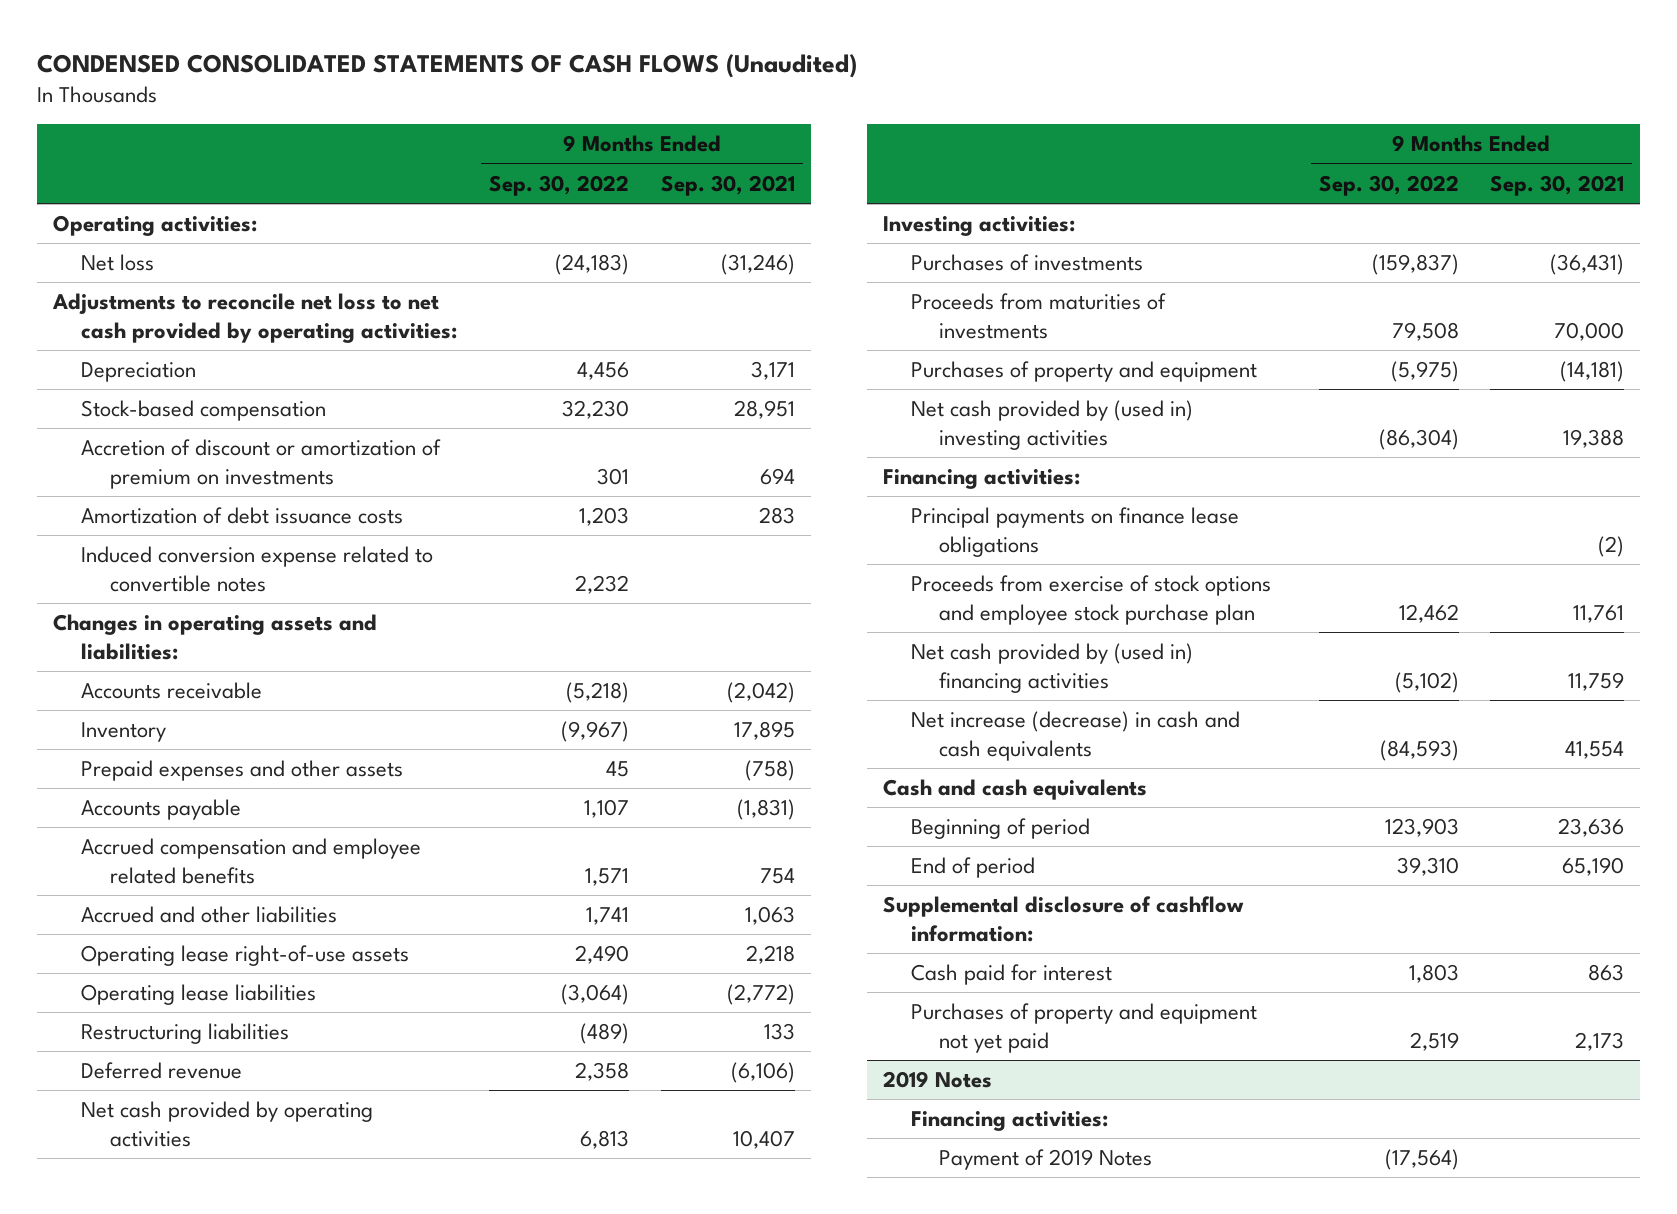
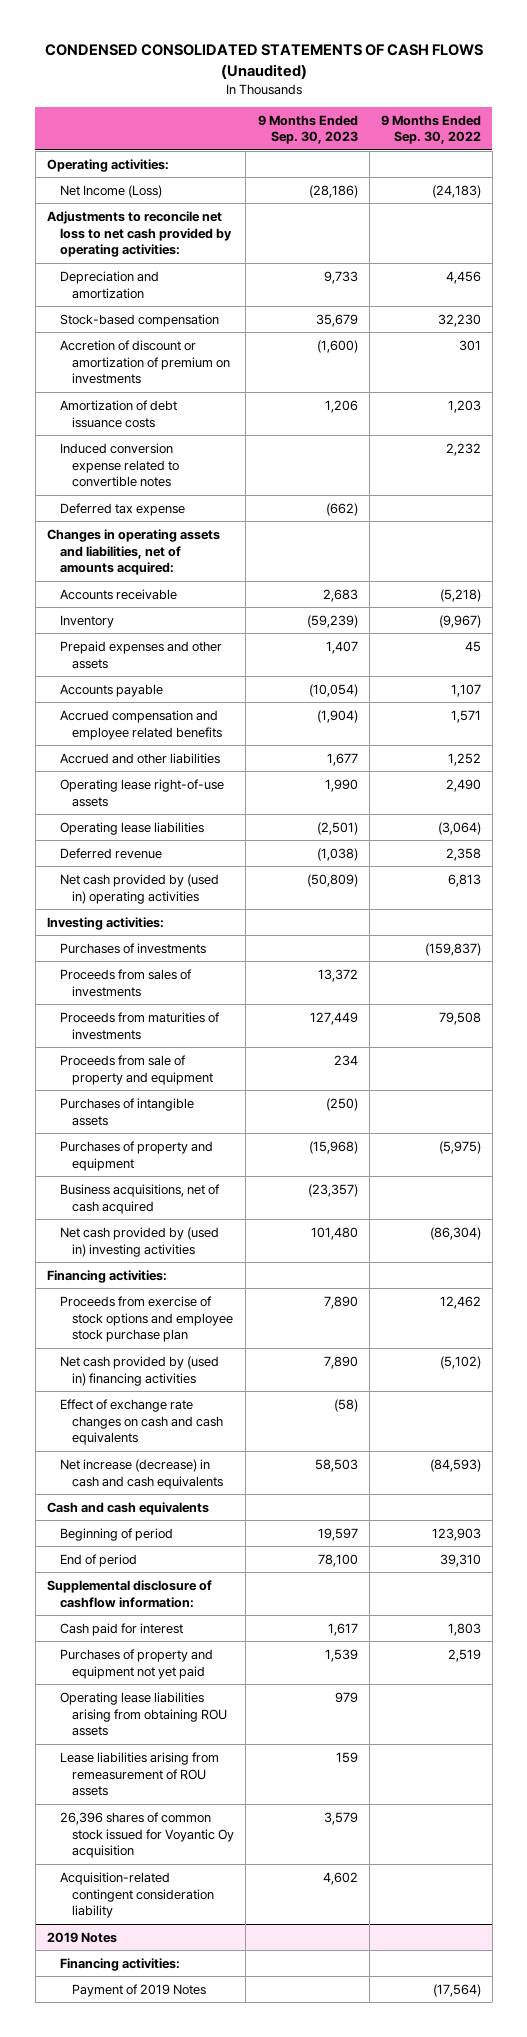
- | 9 Months Ended Sep. 30, 2022 | 9 Months Ended Sep. 30, 2021
+ | 9 Months Ended Sep. 30, 2023 | 9 Months Ended Sep. 30, 2022
- Net loss | (24,183) | (31,246)
+ Net Income (Loss) | (28,186) | (24,183)
- Depreciation | 4,456 | 3,171
+ Depreciation and amortization | 9,733 | 4,456
- Changes in operating assets and liabilities:
+ Deferred tax expense | (662) |
+ Changes in operating assets and liabilities, net of amounts acquired:
- Accrued and other liabilities | 1,741 | 1,063
+ Accrued and other liabilities | 1,677 | 1,252
- Restructuring liabilities | (489) | 133
- Net cash provided by operating activities | 6,813 | 10,407
+ Net cash provided by (used in) operating activities | (50,809) | 6,813
+ Proceeds from sales of investments | 13,372 |
+ Proceeds from sale of property and equipment | 234 |
+ Purchases of intangible assets | (250) |
+ Business acquisitions, net of cash acquired | (23,357) |
- Principal payments on finance lease obligations | | (2)
+ Effect of exchange rate changes on cash and cash equivalents | (58) |
+ Operating lease liabilities arising from obtaining ROU assets | 979 |
+ Lease liabilities arising from remeasurement of ROU assets | 159 |
+ 26,396 shares of common stock issued for Voyantic Oy acquisition | 3,579 |
+ Acquisition-related contingent consideration liability | 4,602 |

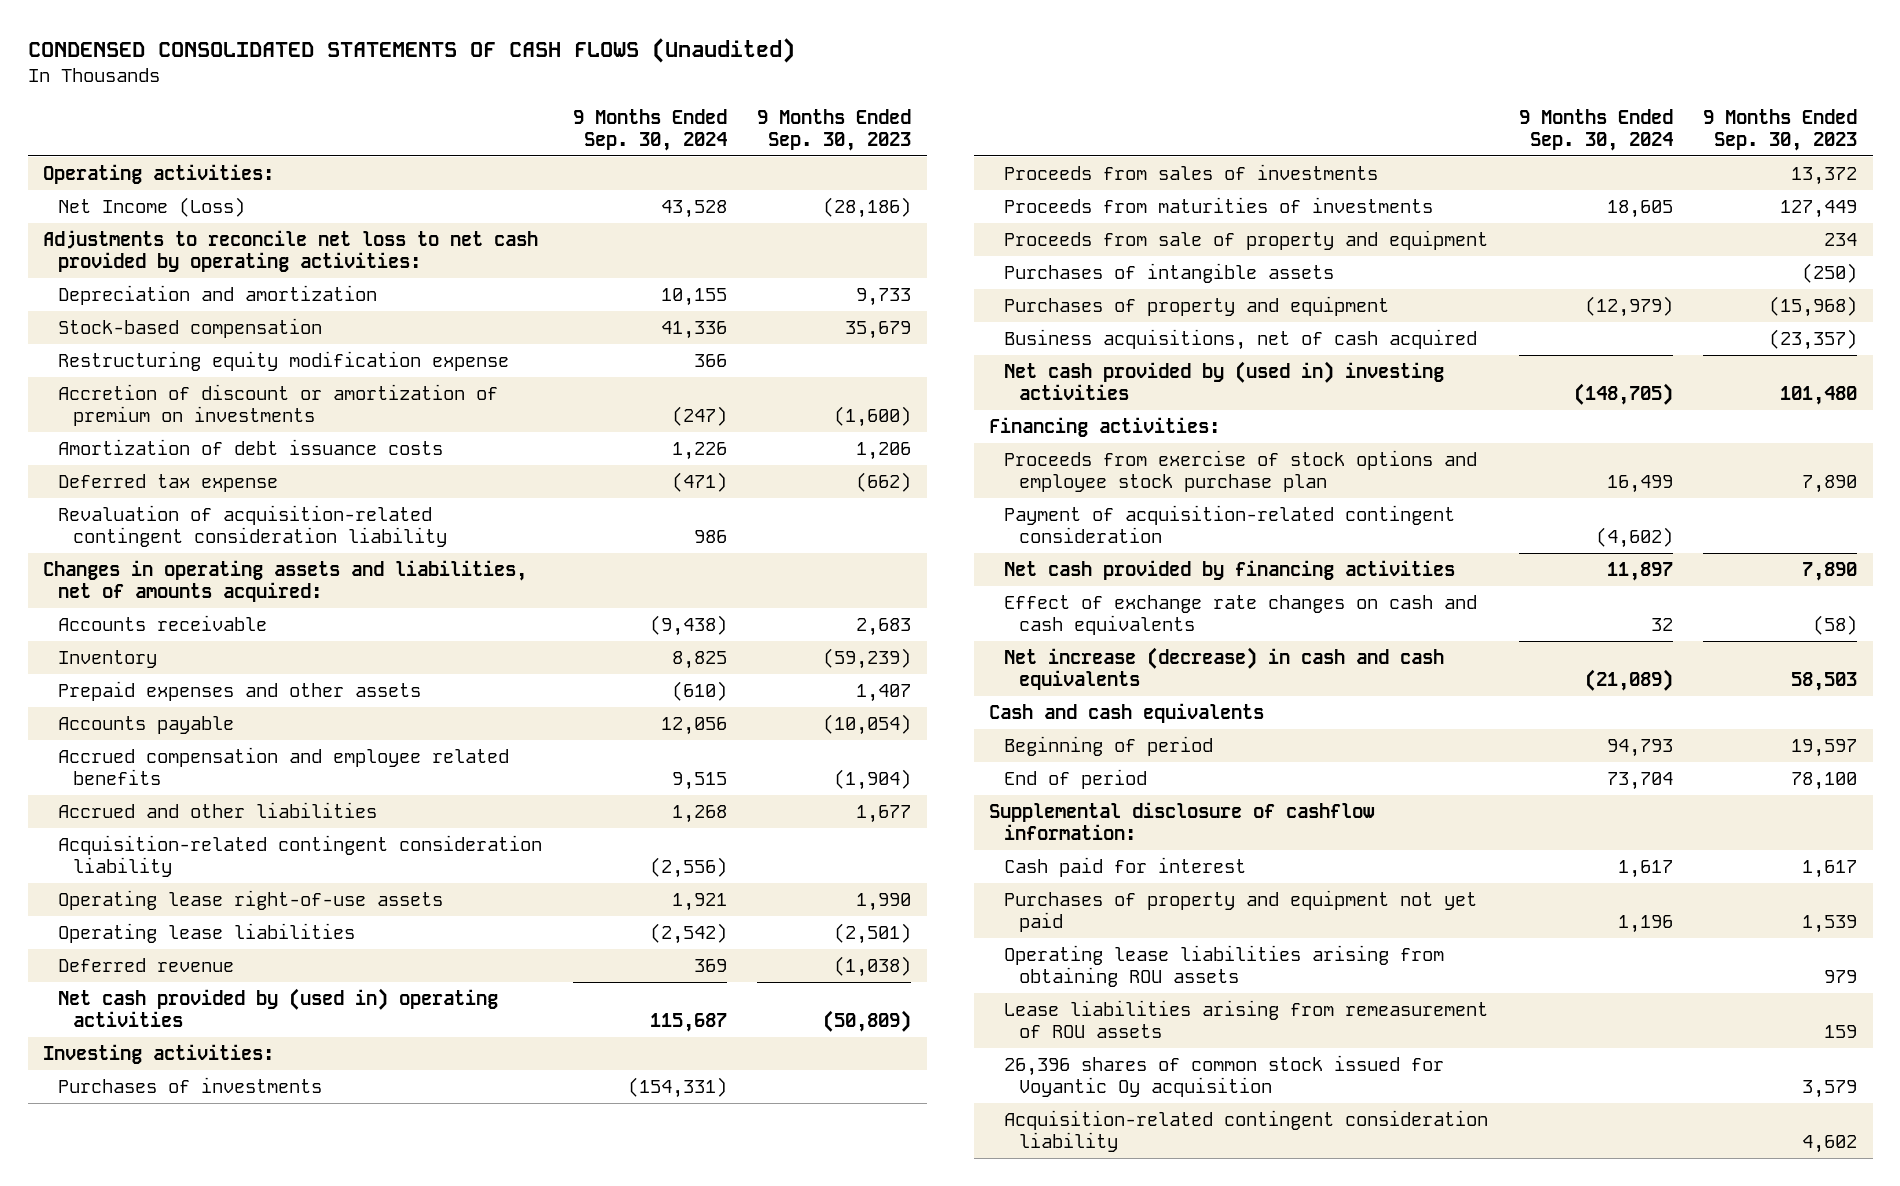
- | 9 Months Ended Sep. 30, 2023 | 9 Months Ended Sep. 30, 2022
+ | 9 Months Ended Sep. 30, 2024 | 9 Months Ended Sep. 30, 2023
+ Restructuring equity modification expense | 366 |
- Induced conversion expense related to convertible notes | | 2,232
+ Revaluation of acquisition-related contingent consideration liability | 986 |
+ Acquisition-related contingent consideration liability | (2,556) |
- Net cash provided by (used in) financing activities | 7,890 | (5,102)
+ Payment of acquisition-related contingent consideration | (4,602) |
+ Net cash provided by financing activities | 11,897 | 7,890
- 2019 Notes
- Financing activities:
- Payment of 2019 Notes | | (17,564)

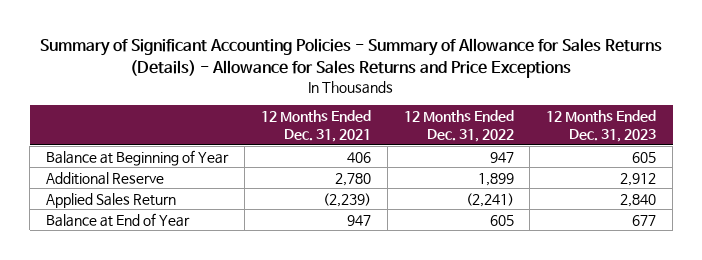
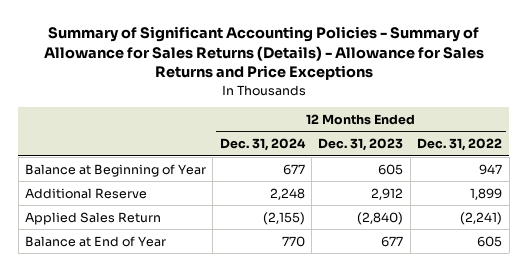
- | 12 Months Ended Dec. 31, 2021 | 12 Months Ended Dec. 31, 2022 | 12 Months Ended Dec. 31, 2023
+ | 12 Months Ended Dec. 31, 2024 | 12 Months Ended Dec. 31, 2023 | 12 Months Ended Dec. 31, 2022
- Applied Sales Return | (2,239) | (2,241) | 2,840
+ Applied Sales Return | (2,155) | (2,840) | (2,241)

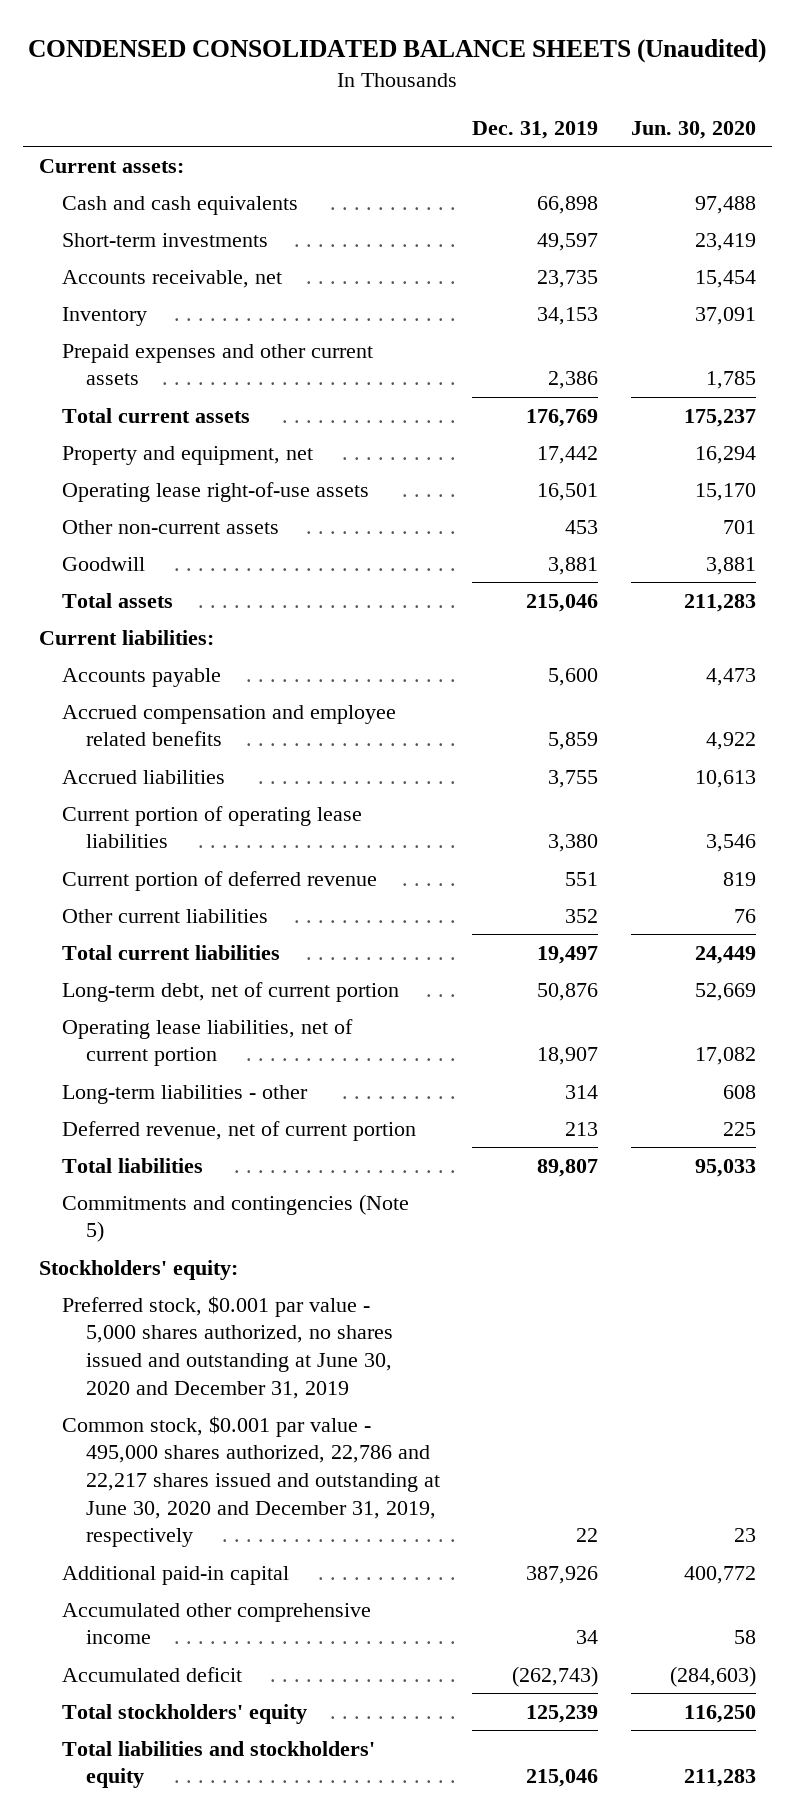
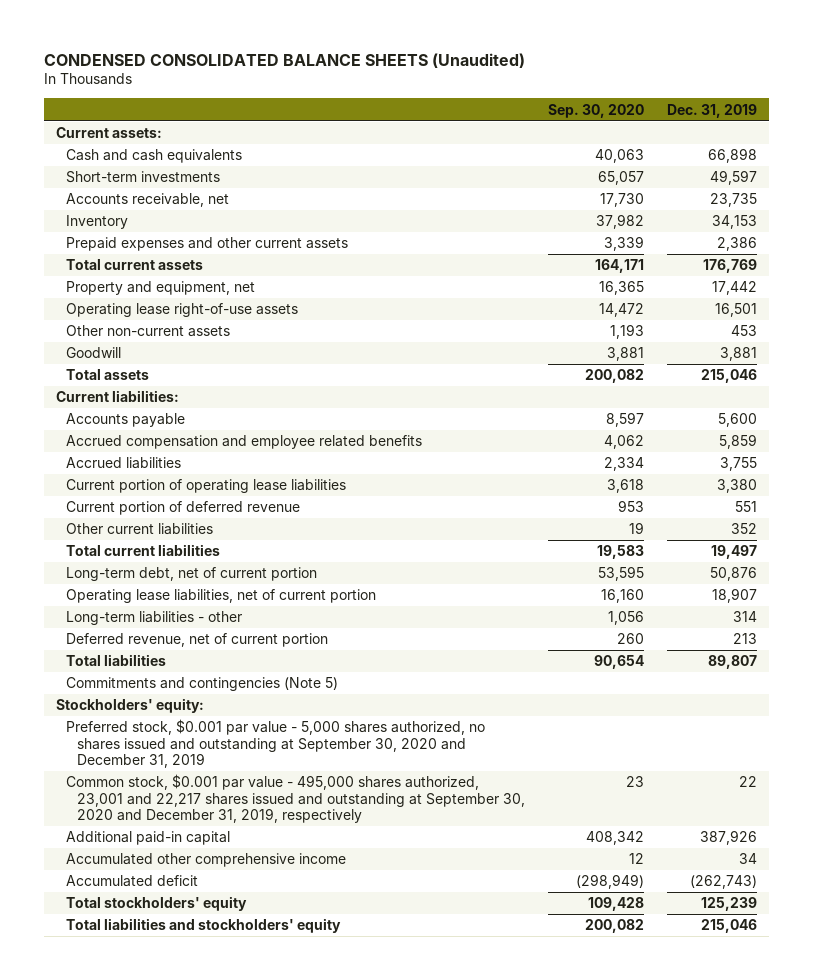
- | Dec. 31, 2019 | Jun. 30, 2020
+ | Sep. 30, 2020 | Dec. 31, 2019
- Preferred stock, $0.001 par value - 5,000 shares authorized, no shares issued and outstanding at June 30, 2020 and December 31, 2019
- Common stock, $0.001 par value - 495,000 shares authorized, 22,786 and 22,217 shares issued and outstanding at June 30, 2020 and December 31, 2019, respectively | 22 | 23
+ Preferred stock, $0.001 par value - 5,000 shares authorized, no shares issued and outstanding at September 30, 2020 and December 31, 2019
+ Common stock, $0.001 par value - 495,000 shares authorized, 23,001 and 22,217 shares issued and outstanding at September 30, 2020 and December 31, 2019, respectively | 23 | 22

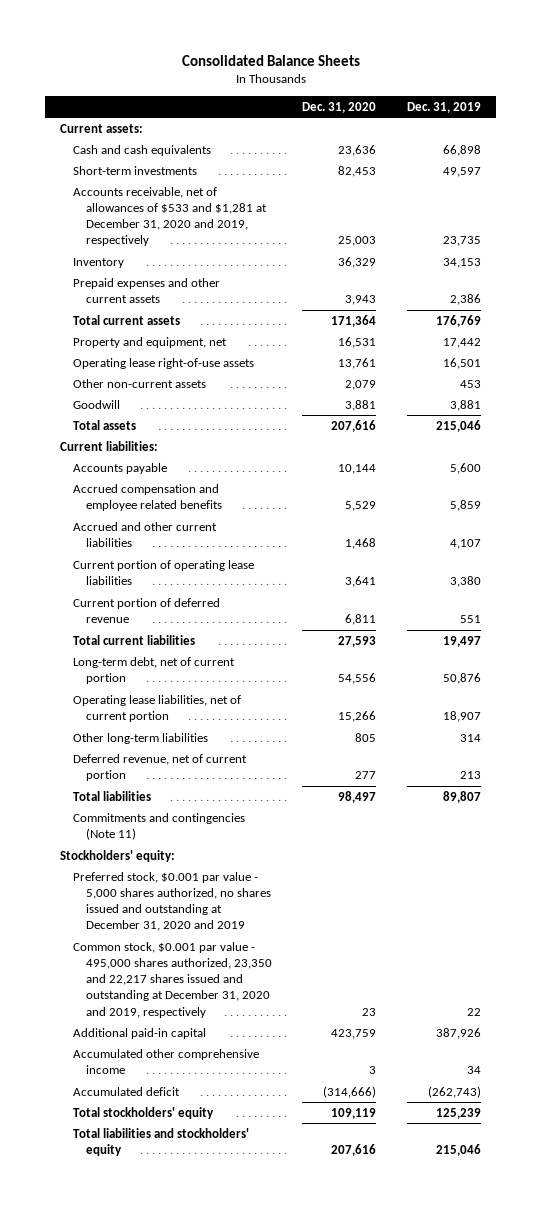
- CONDENSED CONSOLIDATED BALANCE SHEETS (Unaudited)
+ Consolidated Balance Sheets
- | Sep. 30, 2020 | Dec. 31, 2019
+ | Dec. 31, 2020 | Dec. 31, 2019
- Accounts receivable, net | 17,730 | 23,735
+ Accounts receivable, net of allowances of $533 and $1,281 at December 31, 2020 and 2019, respectively | 25,003 | 23,735
- Accrued liabilities | 2,334 | 3,755
+ Accrued and other current liabilities | 1,468 | 4,107
- Other current liabilities | 19 | 352
- Long-term liabilities - other | 1,056 | 314
+ Other long-term liabilities | 805 | 314
- Commitments and contingencies (Note 5)
+ Commitments and contingencies (Note 11)
- Preferred stock, $0.001 par value - 5,000 shares authorized, no shares issued and outstanding at September 30, 2020 and December 31, 2019
- Common stock, $0.001 par value - 495,000 shares authorized, 23,001 and 22,217 shares issued and outstanding at September 30, 2020 and December 31, 2019, respectively | 23 | 22
+ Preferred stock, $0.001 par value - 5,000 shares authorized, no shares issued and outstanding at December 31, 2020 and 2019
+ Common stock, $0.001 par value - 495,000 shares authorized, 23,350 and 22,217 shares issued and outstanding at December 31, 2020 and 2019, respectively | 23 | 22

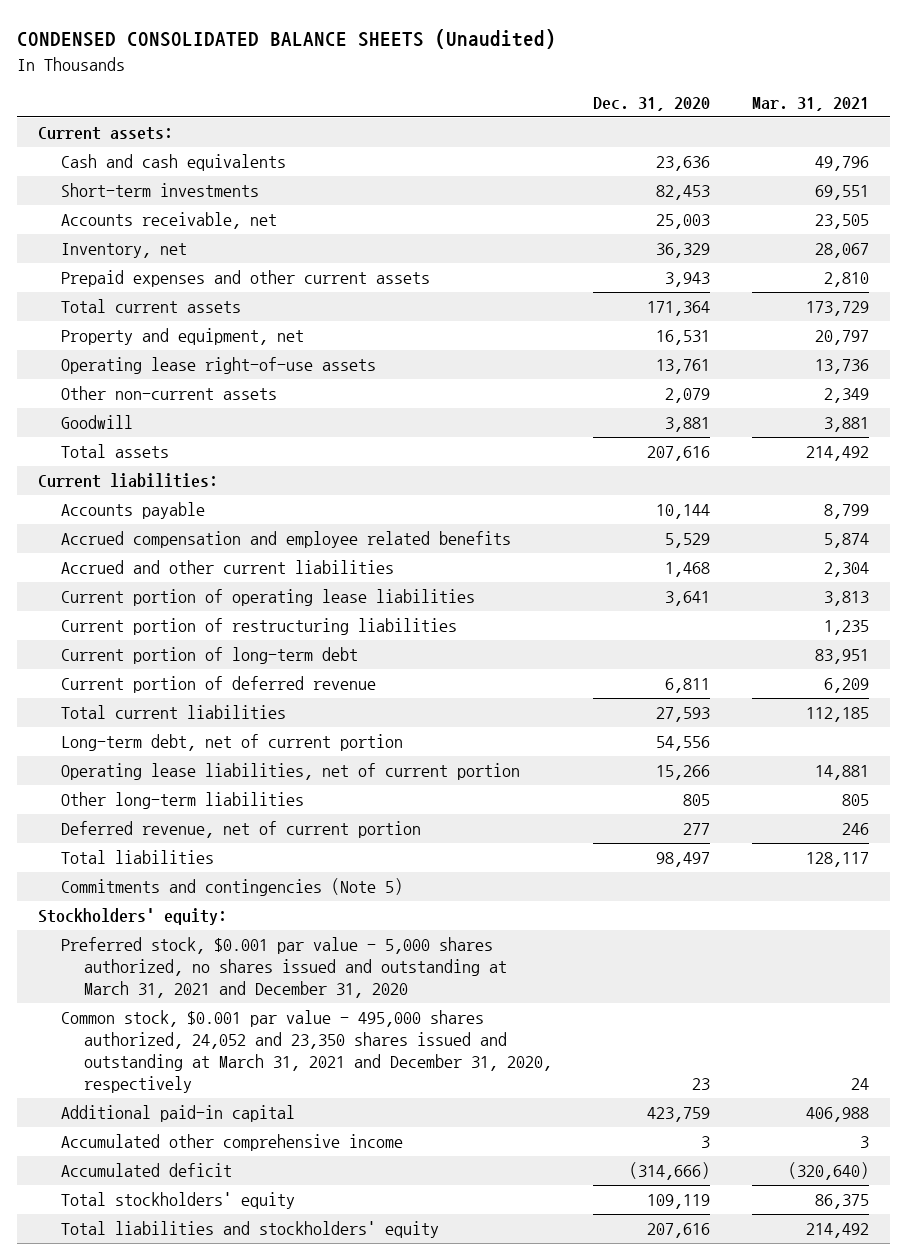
- Consolidated Balance Sheets
+ CONDENSED CONSOLIDATED BALANCE SHEETS (Unaudited)
- | Dec. 31, 2020 | Dec. 31, 2019
+ | Dec. 31, 2020 | Mar. 31, 2021
- Accounts receivable, net of allowances of $533 and $1,281 at December 31, 2020 and 2019, respectively | 25,003 | 23,735
- Inventory | 36,329 | 34,153
+ Accounts receivable, net | 25,003 | 23,505
+ Inventory, net | 36,329 | 28,067
+ Current portion of restructuring liabilities | | 1,235
+ Current portion of long-term debt | | 83,951
- Commitments and contingencies (Note 11)
+ Commitments and contingencies (Note 5)
- Preferred stock, $0.001 par value - 5,000 shares authorized, no shares issued and outstanding at December 31, 2020 and 2019
- Common stock, $0.001 par value - 495,000 shares authorized, 23,350 and 22,217 shares issued and outstanding at December 31, 2020 and 2019, respectively | 23 | 22
+ Preferred stock, $0.001 par value - 5,000 shares authorized, no shares issued and outstanding at March 31, 2021 and December 31, 2020
+ Common stock, $0.001 par value - 495,000 shares authorized, 24,052 and 23,350 shares issued and outstanding at March 31, 2021 and December 31, 2020, respectively | 23 | 24

